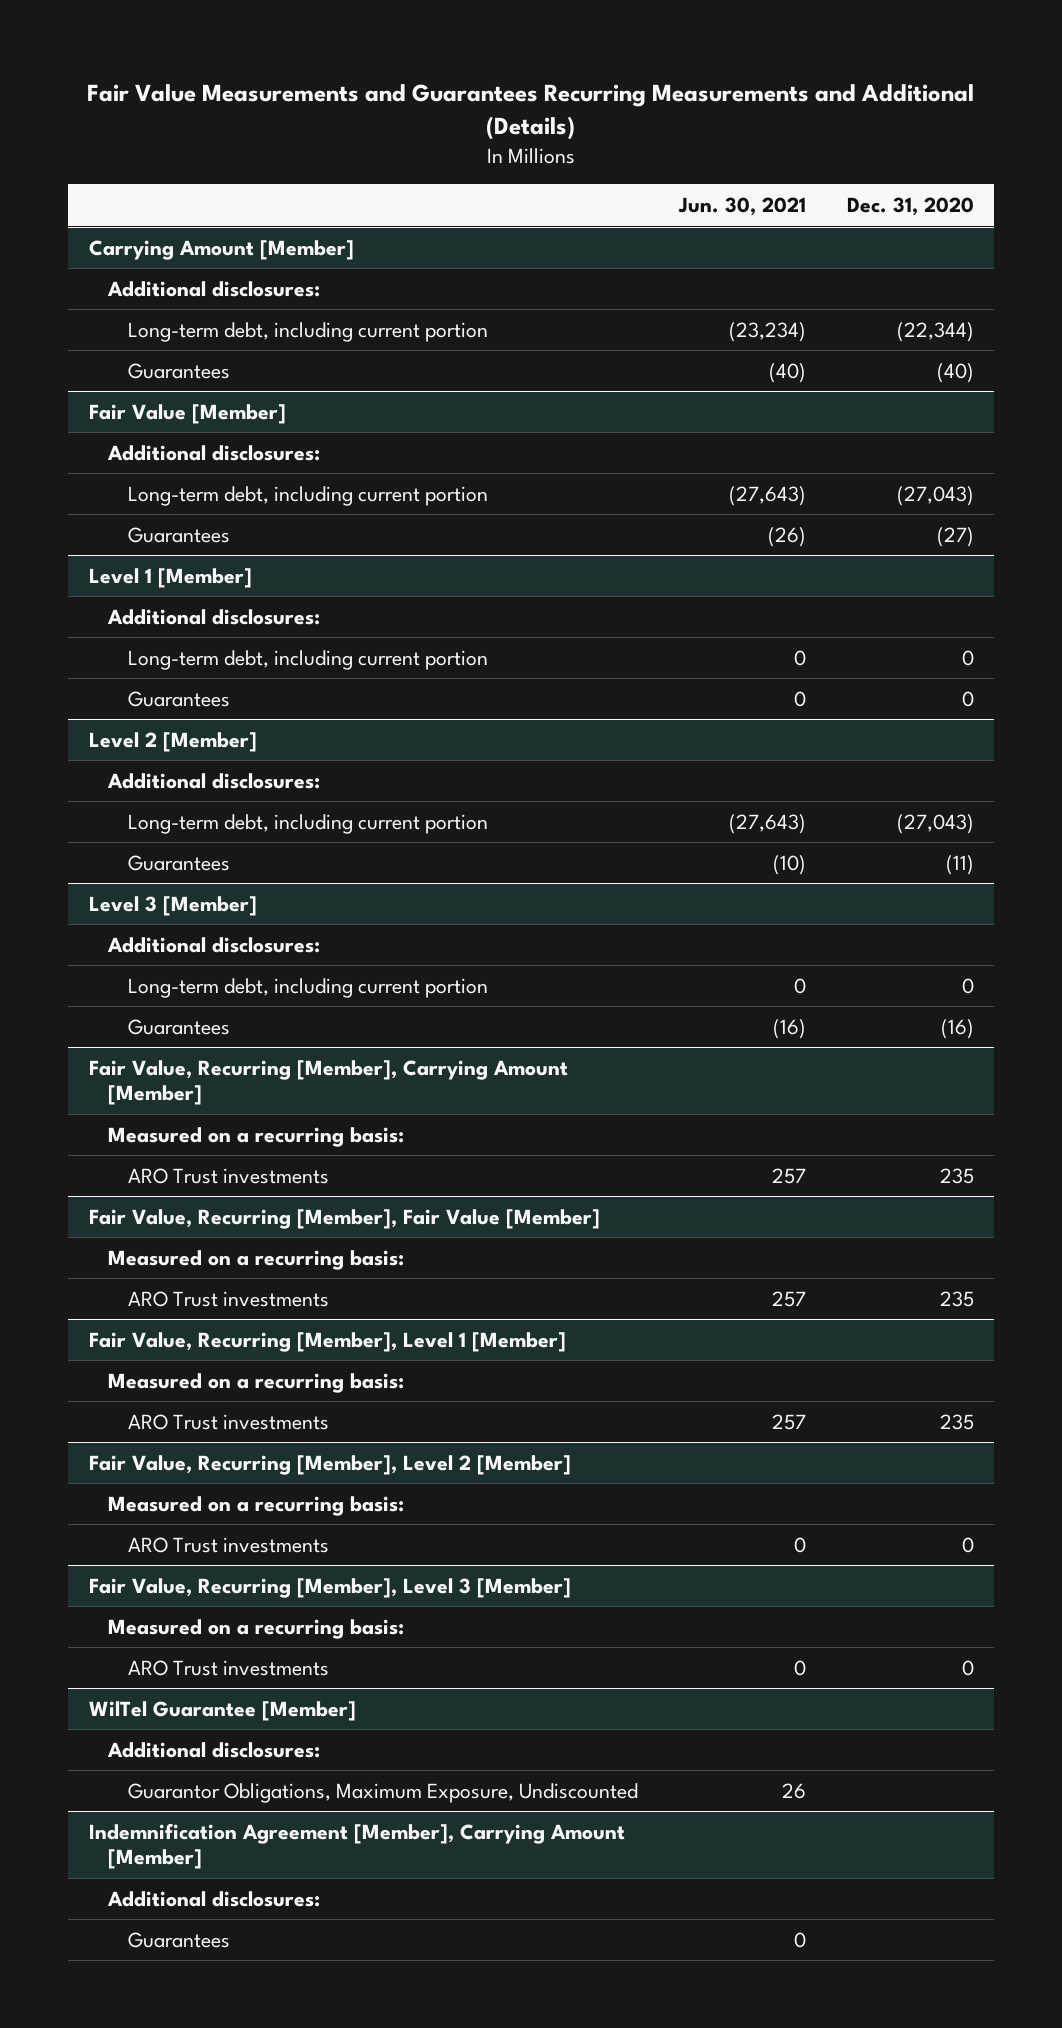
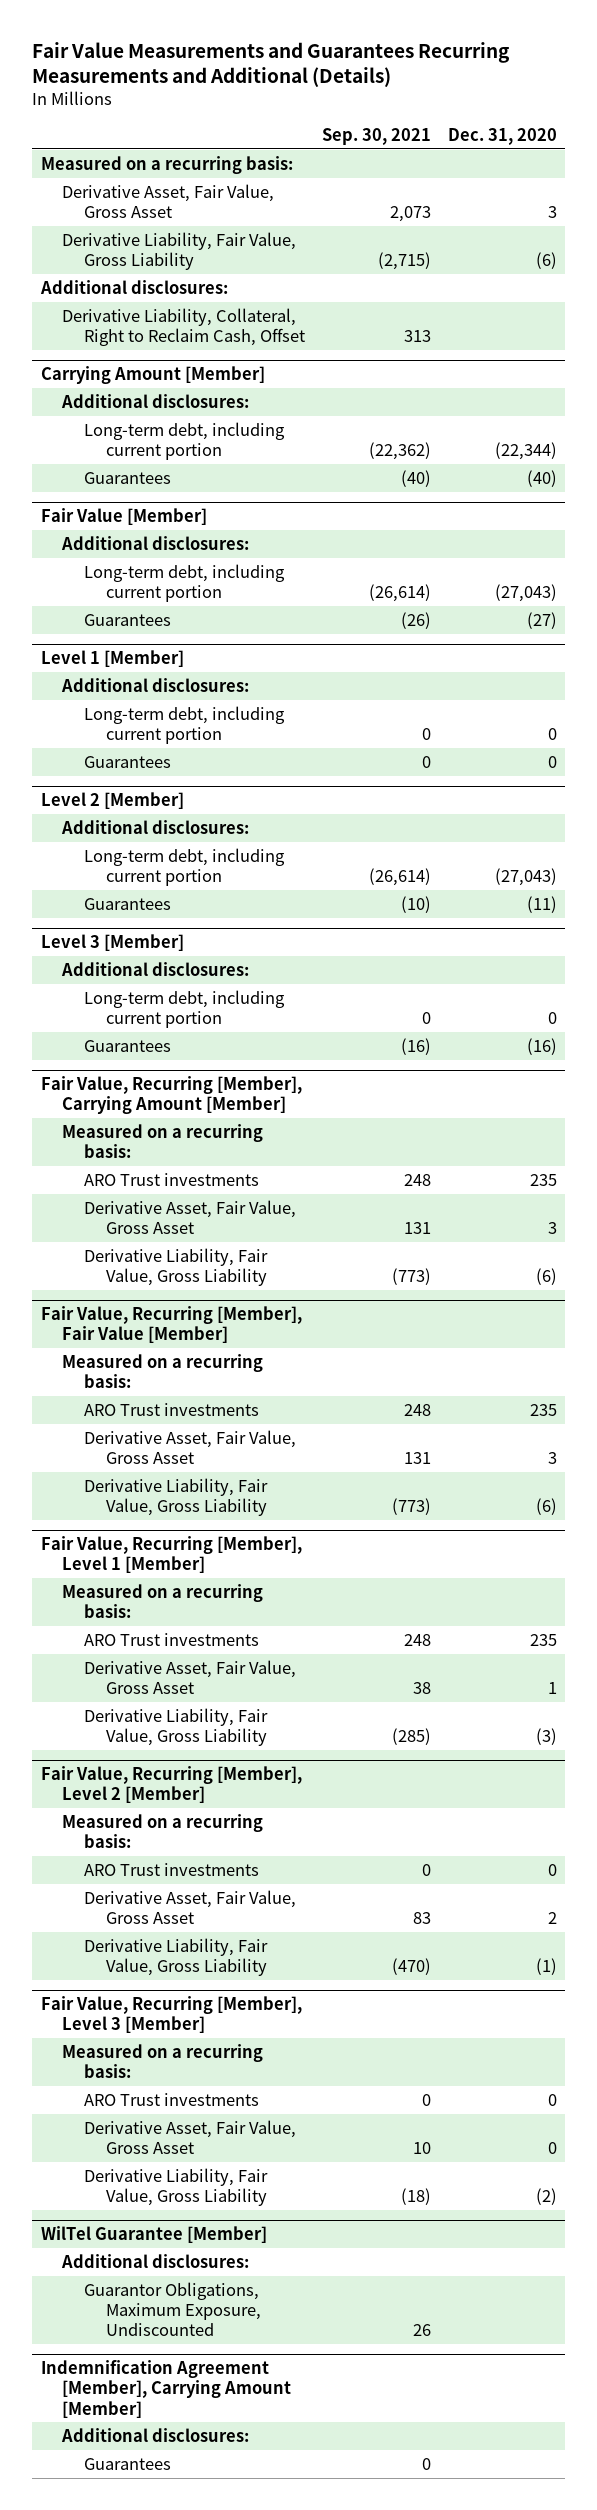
- | Jun. 30, 2021 | Dec. 31, 2020
+ | Sep. 30, 2021 | Dec. 31, 2020
+ Measured on a recurring basis:
+ Derivative Asset, Fair Value, Gross Asset | 2,073 | 3
+ Derivative Liability, Fair Value, Gross Liability | (2,715) | (6)
+ Additional disclosures:
+ Derivative Liability, Collateral, Right to Reclaim Cash, Offset | 313 |
@ Fair Value, Recurring [Member], Carrying Amount [Member]
+ Derivative Asset, Fair Value, Gross Asset | 131 | 3
+ Derivative Liability, Fair Value, Gross Liability | (773) | (6)
@ Fair Value, Recurring [Member], Fair Value [Member]
+ Derivative Asset, Fair Value, Gross Asset | 131 | 3
+ Derivative Liability, Fair Value, Gross Liability | (773) | (6)
@ Fair Value, Recurring [Member], Level 1 [Member]
+ Derivative Asset, Fair Value, Gross Asset | 38 | 1
+ Derivative Liability, Fair Value, Gross Liability | (285) | (3)
@ Fair Value, Recurring [Member], Level 2 [Member]
+ Derivative Asset, Fair Value, Gross Asset | 83 | 2
+ Derivative Liability, Fair Value, Gross Liability | (470) | (1)
@ Fair Value, Recurring [Member], Level 3 [Member]
+ Derivative Asset, Fair Value, Gross Asset | 10 | 0
+ Derivative Liability, Fair Value, Gross Liability | (18) | (2)

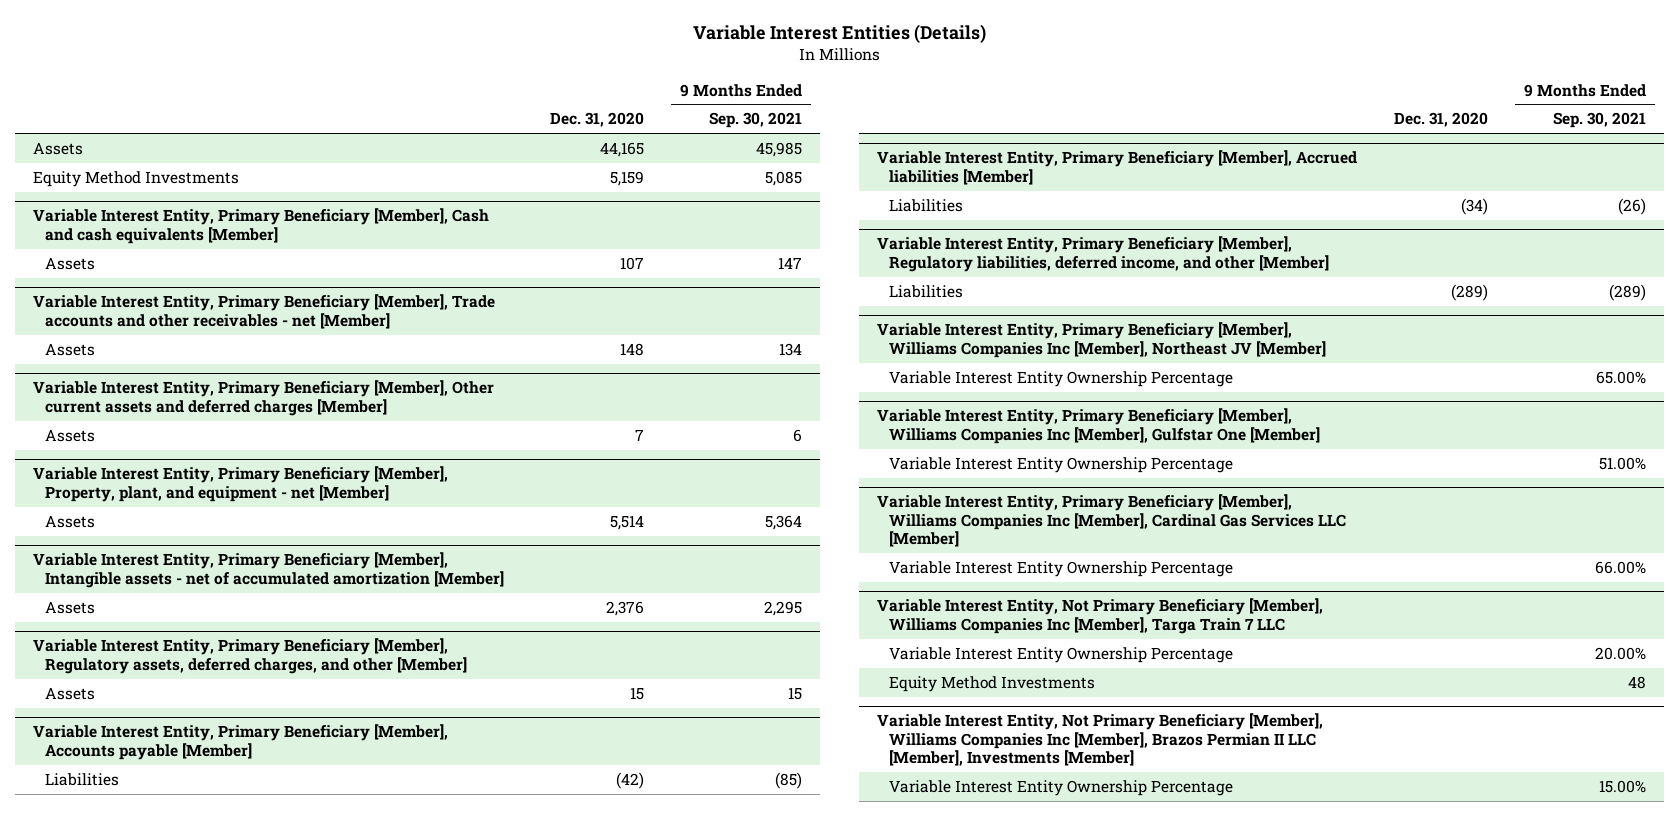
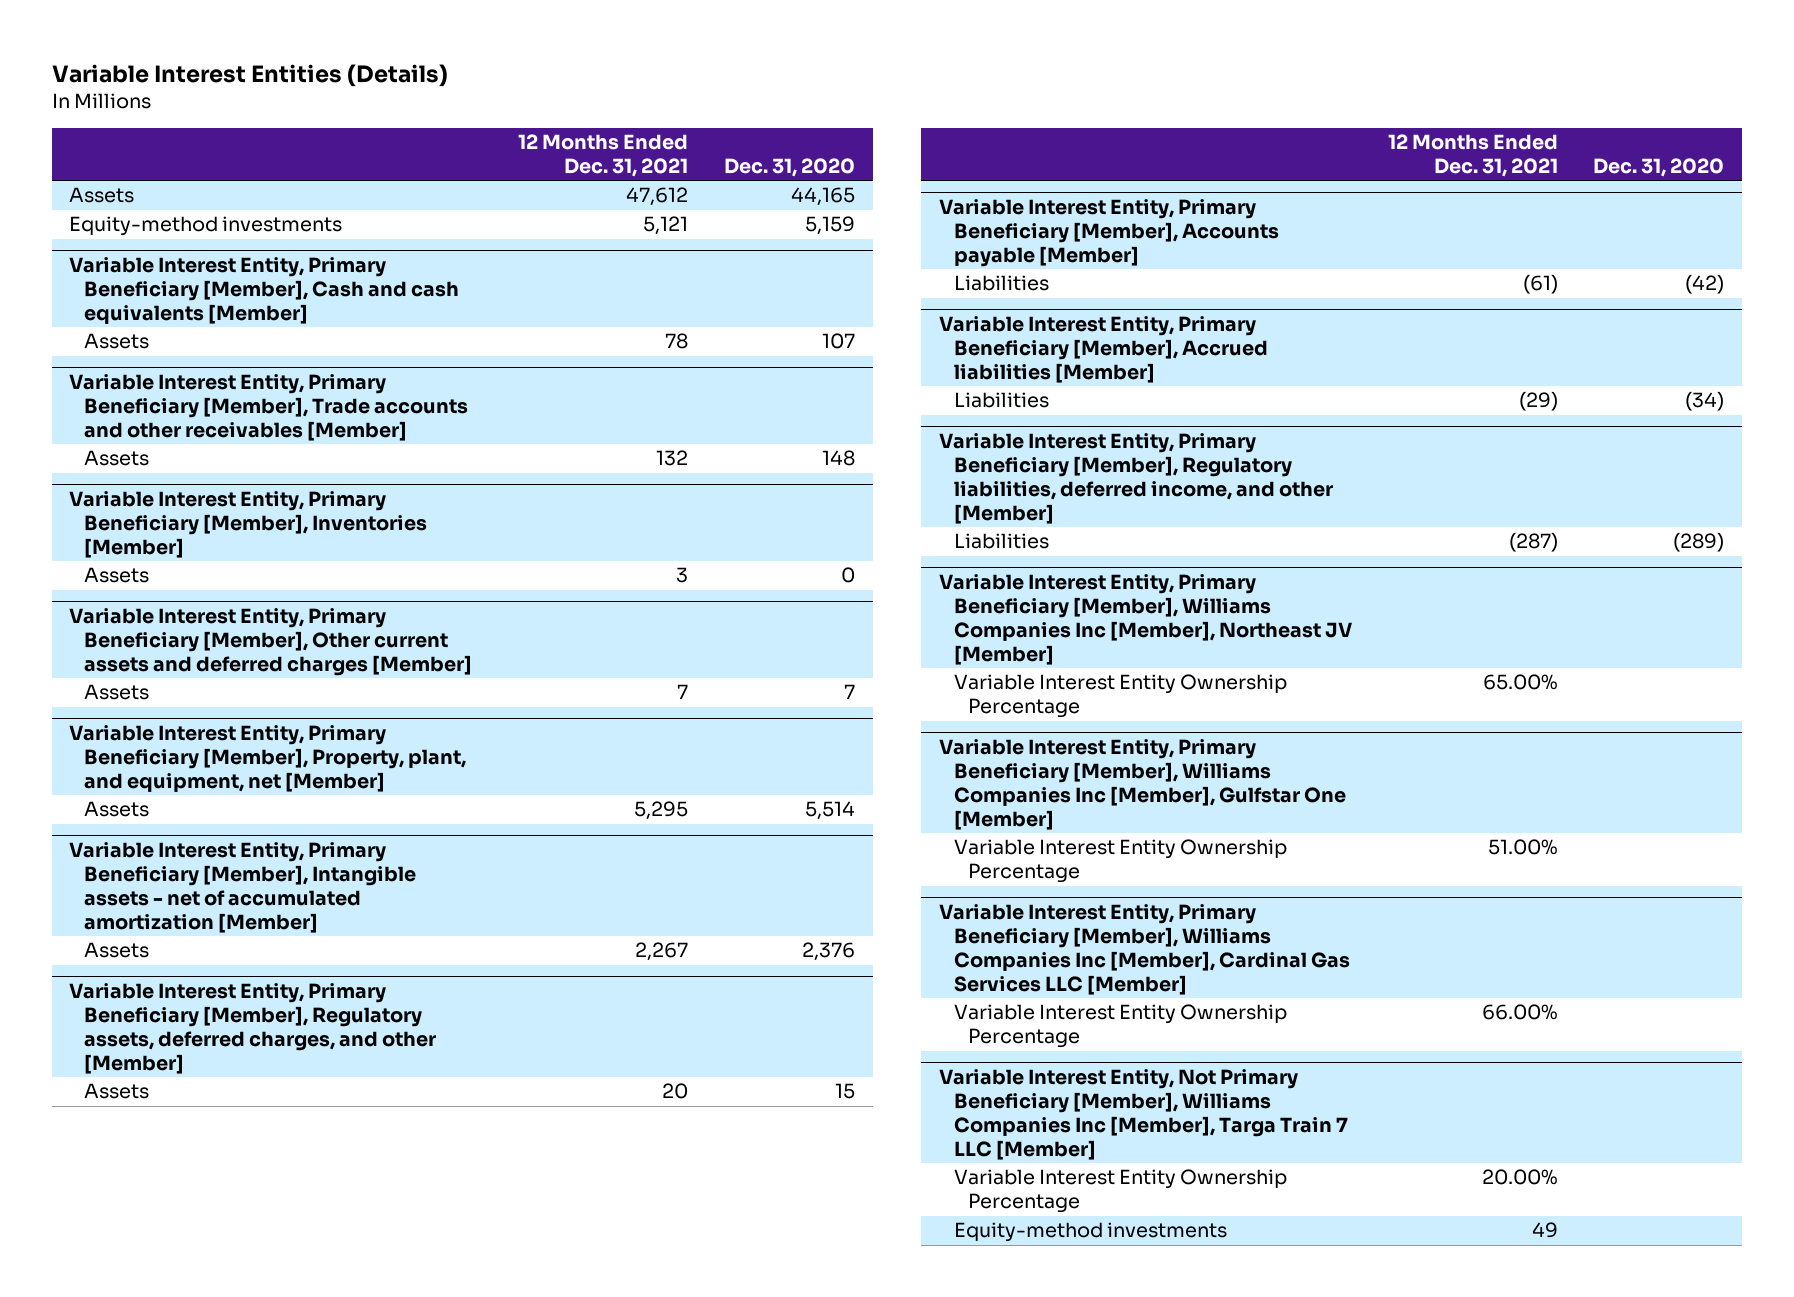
- | Dec. 31, 2020 | 9 Months Ended Sep. 30, 2021
+ | 12 Months Ended Dec. 31, 2021 | Dec. 31, 2020
- Equity Method Investments | 5,159 | 5,085
+ Equity-method investments | 5,121 | 5,159
- Variable Interest Entity, Primary Beneficiary [Member], Trade accounts and other receivables - net [Member]
+ Variable Interest Entity, Primary Beneficiary [Member], Trade accounts and other receivables [Member]
+ Variable Interest Entity, Primary Beneficiary [Member], Inventories [Member]
+ Assets | 3 | 0
- Variable Interest Entity, Primary Beneficiary [Member], Property, plant, and equipment - net [Member]
+ Variable Interest Entity, Primary Beneficiary [Member], Property, plant, and equipment, net [Member]
- Variable Interest Entity, Not Primary Beneficiary [Member], Williams Companies Inc [Member], Targa Train 7 LLC
- Variable Interest Entity Ownership Percentage | | 20.00%
- Equity Method Investments | | 48
- Variable Interest Entity, Not Primary Beneficiary [Member], Williams Companies Inc [Member], Brazos Permian II LLC [Member], Investments [Member]
+ Variable Interest Entity, Not Primary Beneficiary [Member], Williams Companies Inc [Member], Targa Train 7 LLC [Member]
+ Equity-method investments | 49 |

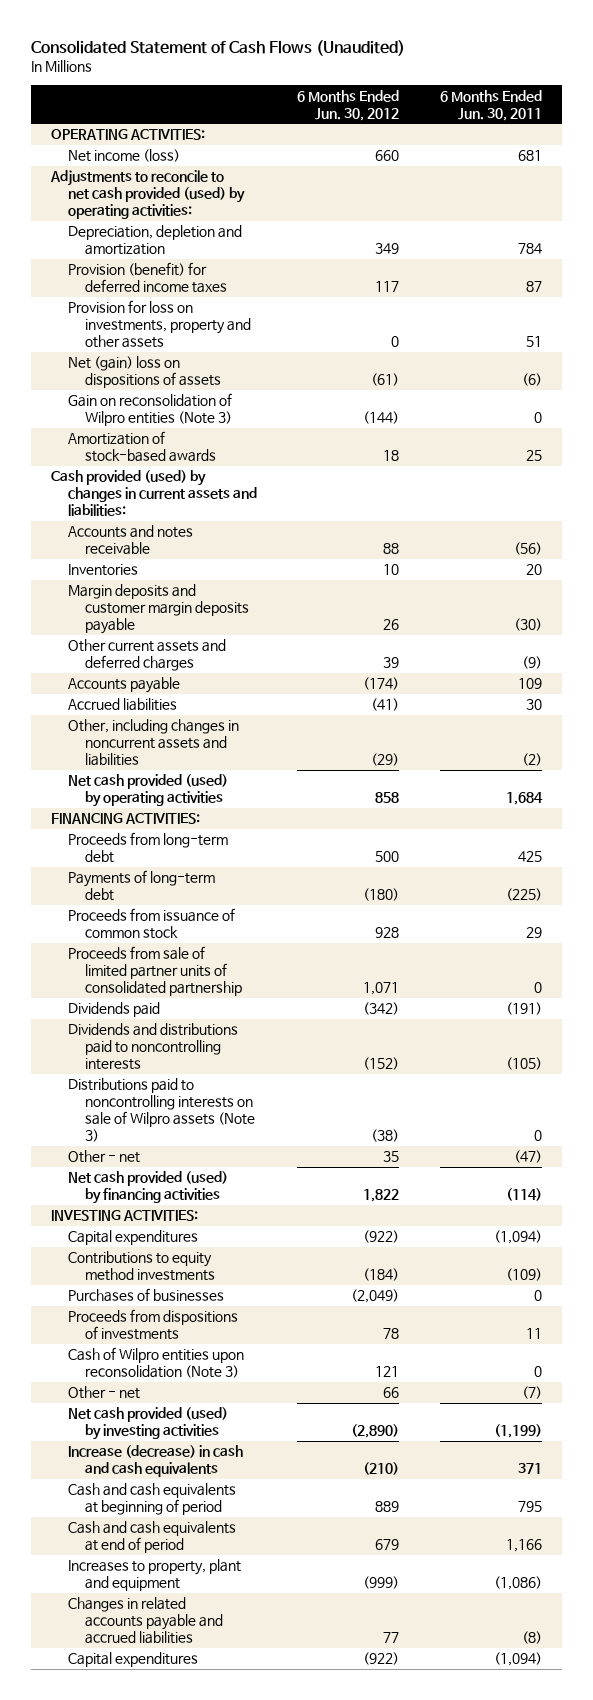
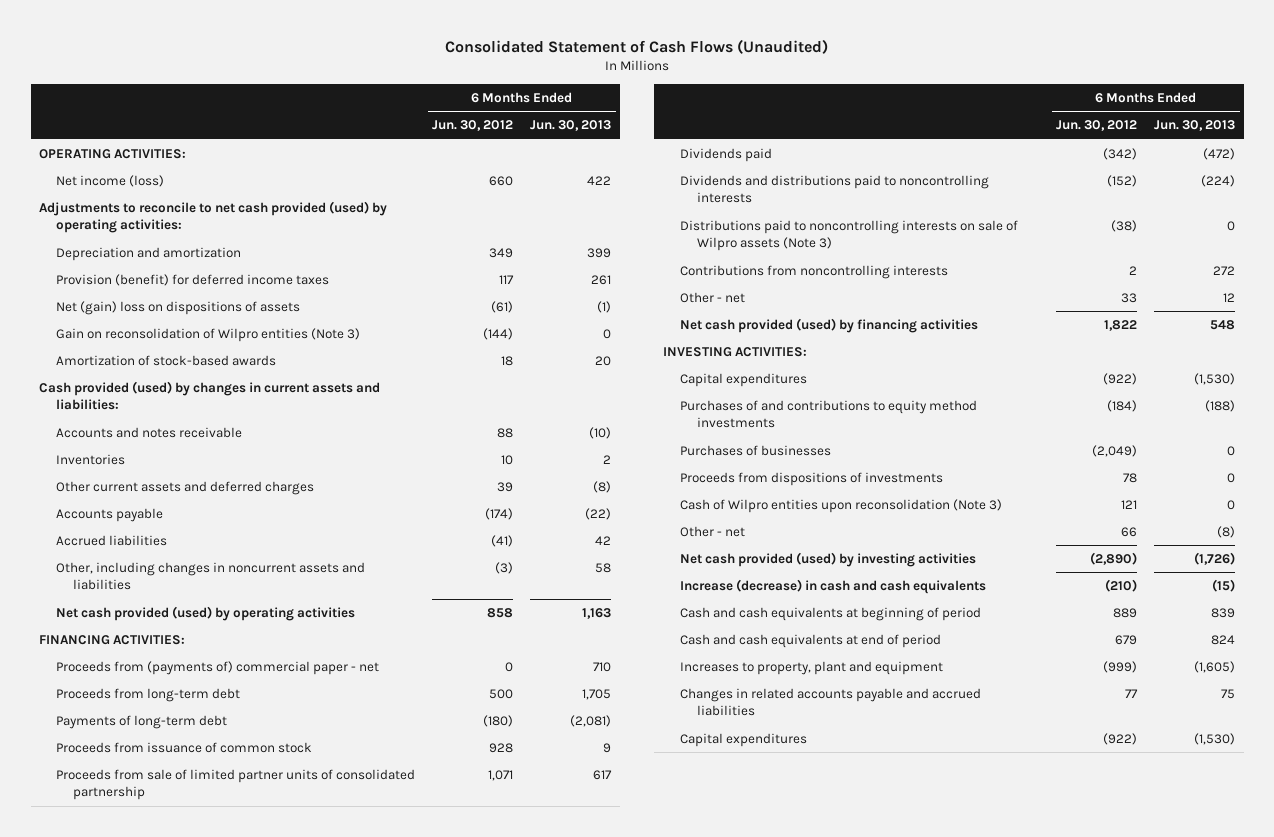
- | 6 Months Ended Jun. 30, 2012 | 6 Months Ended Jun. 30, 2011
+ | 6 Months Ended Jun. 30, 2012 | 6 Months Ended Jun. 30, 2013
- Depreciation, depletion and amortization | 349 | 784
+ Depreciation and amortization | 349 | 399
- Provision for loss on investments, property and other assets | 0 | 51
- Margin deposits and customer margin deposits payable | 26 | (30)
- Other, including changes in noncurrent assets and liabilities | (29) | (2)
+ Other, including changes in noncurrent assets and liabilities | (3) | 58
+ Proceeds from (payments of) commercial paper - net | 0 | 710
- Other - net | 35 | (47)
+ Contributions from noncontrolling interests | 2 | 272
+ Other - net | 33 | 12
- Contributions to equity method investments | (184) | (109)
+ Purchases of and contributions to equity method investments | (184) | (188)

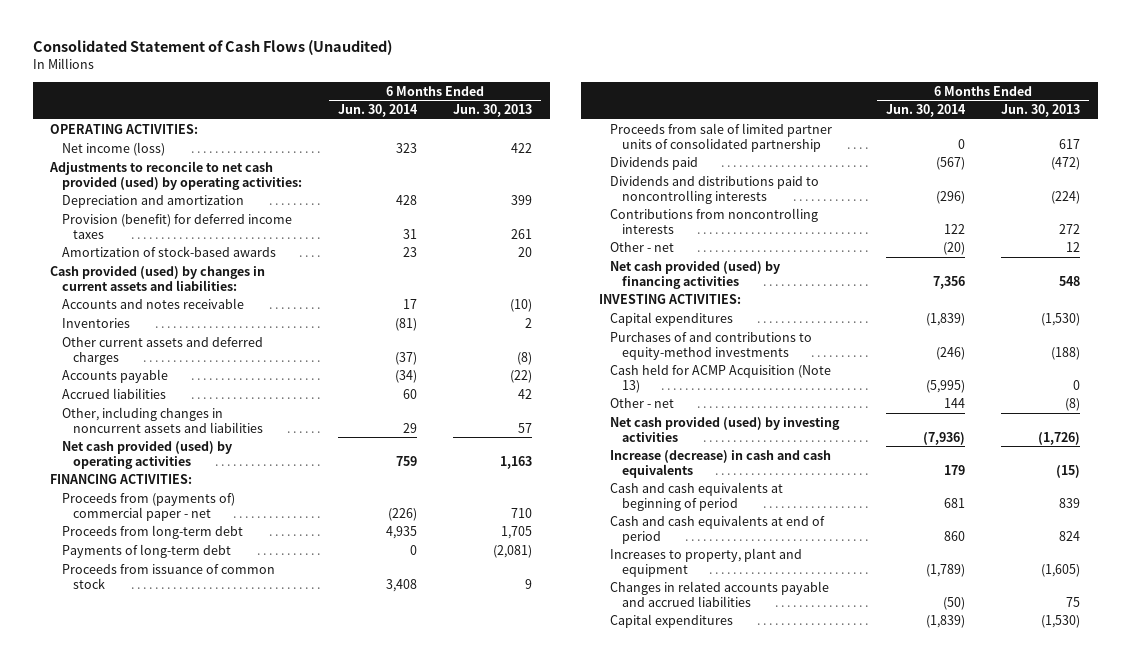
- | 6 Months Ended Jun. 30, 2012 | 6 Months Ended Jun. 30, 2013
+ | 6 Months Ended Jun. 30, 2014 | 6 Months Ended Jun. 30, 2013
- Net (gain) loss on dispositions of assets | (61) | (1)
- Gain on reconsolidation of Wilpro entities (Note 3) | (144) | 0
- Other, including changes in noncurrent assets and liabilities | (3) | 58
+ Other, including changes in noncurrent assets and liabilities | 29 | 57
- Distributions paid to noncontrolling interests on sale of Wilpro assets (Note 3) | (38) | 0
- Purchases of and contributions to equity method investments | (184) | (188)
- Purchases of businesses | (2,049) | 0
- Proceeds from dispositions of investments | 78 | 0
- Cash of Wilpro entities upon reconsolidation (Note 3) | 121 | 0
+ Purchases of and contributions to equity-method investments | (246) | (188)
+ Cash held for ACMP Acquisition (Note 13) | (5,995) | 0

